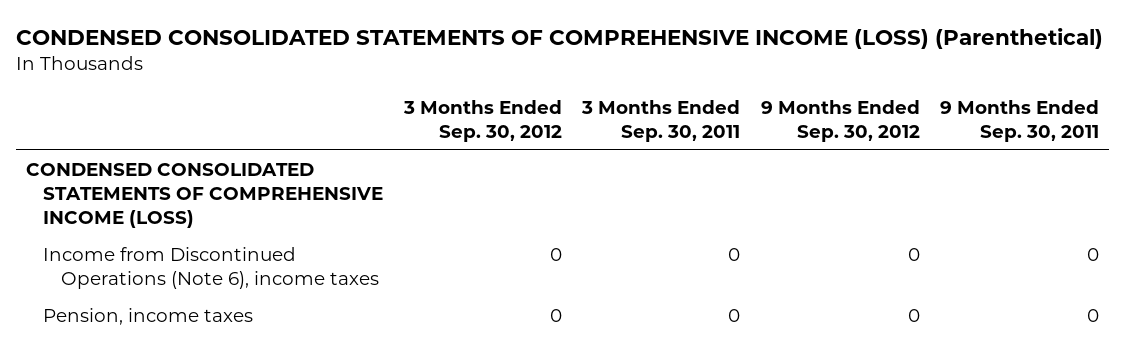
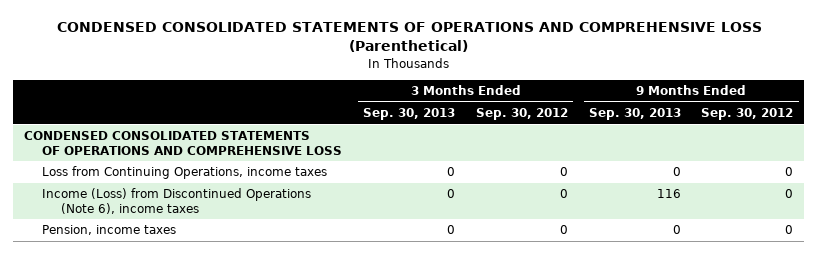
- CONDENSED CONSOLIDATED STATEMENTS OF COMPREHENSIVE INCOME (LOSS) (Parenthetical)
+ CONDENSED CONSOLIDATED STATEMENTS OF OPERATIONS AND COMPREHENSIVE LOSS (Parenthetical)
- | 3 Months Ended Sep. 30, 2012 | 3 Months Ended Sep. 30, 2011 | 9 Months Ended Sep. 30, 2012 | 9 Months Ended Sep. 30, 2011
+ | 3 Months Ended Sep. 30, 2013 | 3 Months Ended Sep. 30, 2012 | 9 Months Ended Sep. 30, 2013 | 9 Months Ended Sep. 30, 2012
- CONDENSED CONSOLIDATED STATEMENTS OF COMPREHENSIVE INCOME (LOSS)
- Income from Discontinued Operations (Note 6), income taxes | 0 | 0 | 0 | 0
+ CONDENSED CONSOLIDATED STATEMENTS OF OPERATIONS AND COMPREHENSIVE LOSS
+ Loss from Continuing Operations, income taxes | 0 | 0 | 0 | 0
+ Income (Loss) from Discontinued Operations (Note 6), income taxes | 0 | 0 | 116 | 0

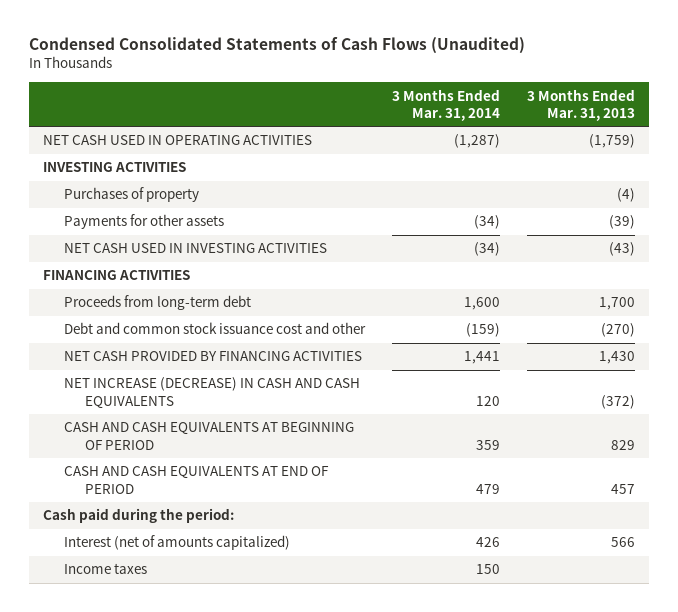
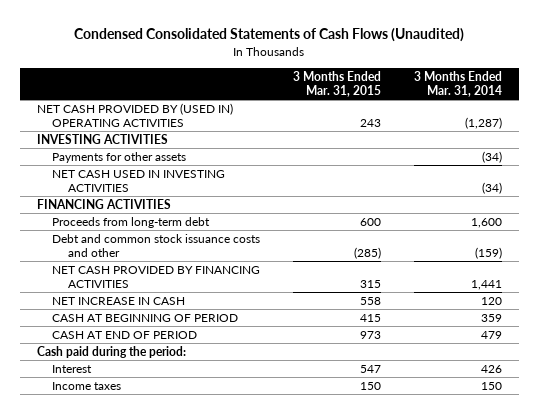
- | 3 Months Ended Mar. 31, 2014 | 3 Months Ended Mar. 31, 2013
+ | 3 Months Ended Mar. 31, 2015 | 3 Months Ended Mar. 31, 2014
- NET CASH USED IN OPERATING ACTIVITIES | (1,287) | (1,759)
+ NET CASH PROVIDED BY (USED IN) OPERATING ACTIVITIES | 243 | (1,287)
- Purchases of property | | (4)
- Debt and common stock issuance cost and other | (159) | (270)
+ Debt and common stock issuance costs and other | (285) | (159)
- NET INCREASE (DECREASE) IN CASH AND CASH EQUIVALENTS | 120 | (372)
- CASH AND CASH EQUIVALENTS AT BEGINNING OF PERIOD | 359 | 829
- CASH AND CASH EQUIVALENTS AT END OF PERIOD | 479 | 457
+ NET INCREASE IN CASH | 558 | 120
+ CASH AT BEGINNING OF PERIOD | 415 | 359
+ CASH AT END OF PERIOD | 973 | 479
- Interest (net of amounts capitalized) | 426 | 566
+ Interest | 547 | 426

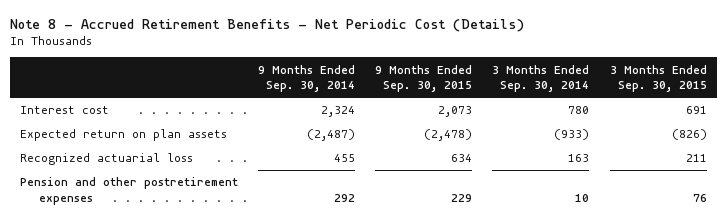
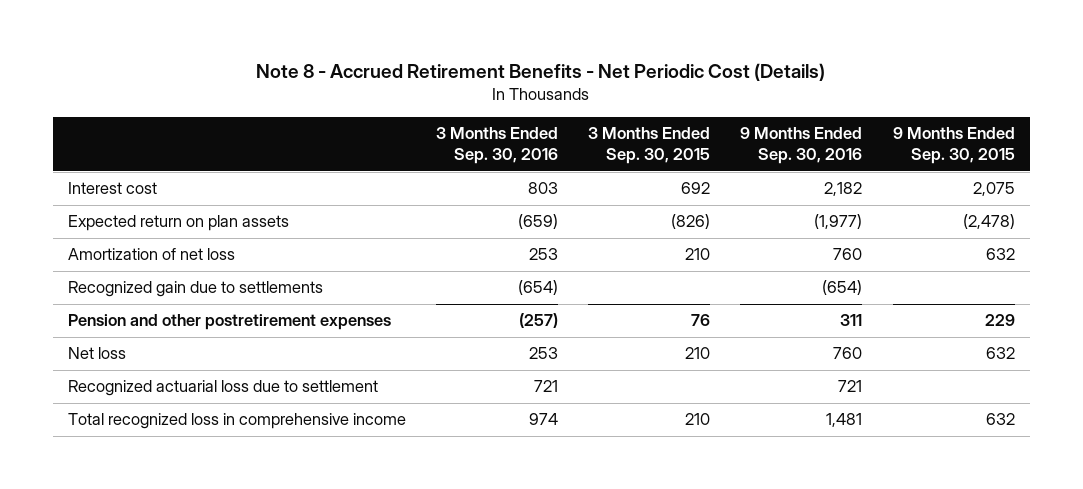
- | 9 Months Ended Sep. 30, 2014 | 9 Months Ended Sep. 30, 2015 | 3 Months Ended Sep. 30, 2014 | 3 Months Ended Sep. 30, 2015
+ | 3 Months Ended Sep. 30, 2016 | 3 Months Ended Sep. 30, 2015 | 9 Months Ended Sep. 30, 2016 | 9 Months Ended Sep. 30, 2015
- Interest cost | 2,324 | 2,073 | 780 | 691
+ Interest cost | 803 | 692 | 2,182 | 2,075
- Recognized actuarial loss | 455 | 634 | 163 | 211
+ Amortization of net loss | 253 | 210 | 760 | 632
+ Recognized gain due to settlements | (654) | | (654) |
+ Net loss | 253 | 210 | 760 | 632
+ Recognized actuarial loss due to settlement | 721 | | 721 |
+ Total recognized loss in comprehensive income | 974 | 210 | 1,481 | 632

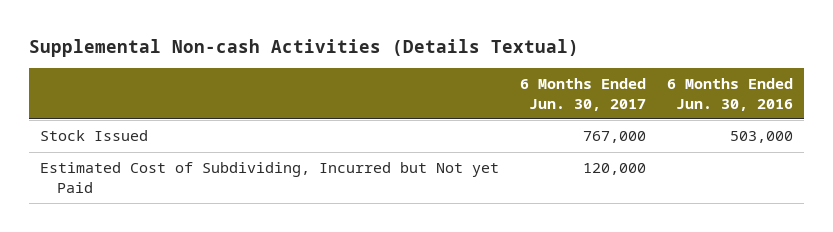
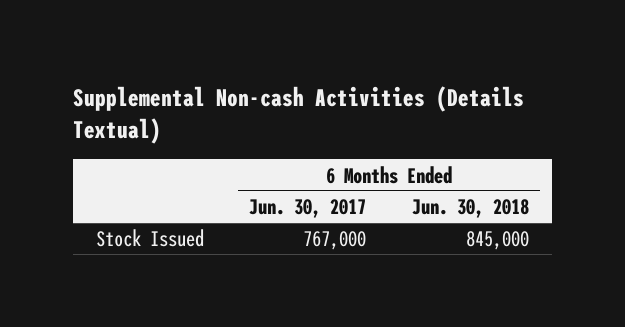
- | 6 Months Ended Jun. 30, 2017 | 6 Months Ended Jun. 30, 2016
+ | 6 Months Ended Jun. 30, 2017 | 6 Months Ended Jun. 30, 2018
- Estimated Cost of Subdividing, Incurred but Not yet Paid | 120,000 |

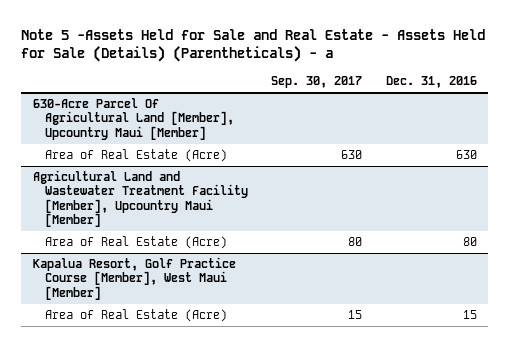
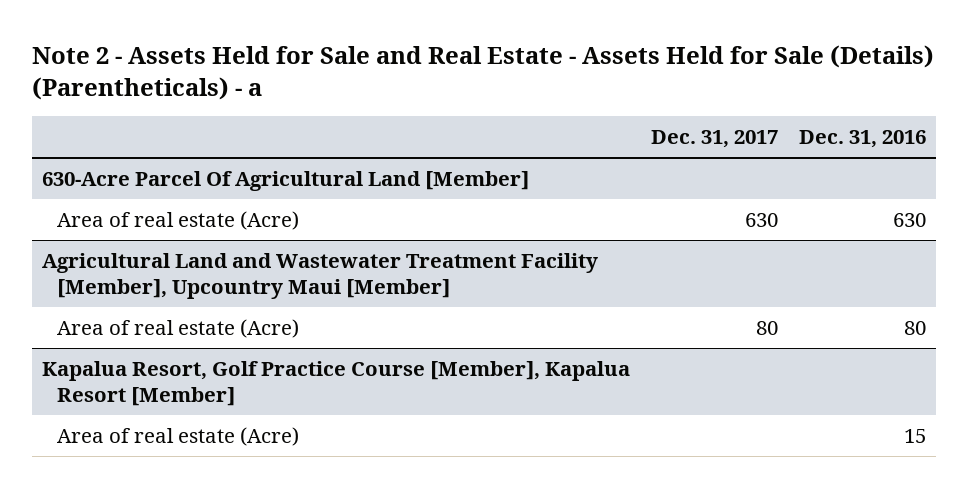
- Note 5 -Assets Held for Sale and Real Estate - Assets Held for Sale (Details) (Parentheticals) - a
+ Note 2 - Assets Held for Sale and Real Estate - Assets Held for Sale (Details) (Parentheticals) - a
- | Sep. 30, 2017 | Dec. 31, 2016
+ | Dec. 31, 2017 | Dec. 31, 2016
- 630-Acre Parcel Of Agricultural Land [Member], Upcountry Maui [Member]
- Area of Real Estate (Acre) | 630 | 630
+ 630-Acre Parcel Of Agricultural Land [Member]
+ Area of real estate (Acre) | 630 | 630
@ Agricultural Land and Wastewater Treatment Facility [Member], Upcountry Maui [Member]
- Area of Real Estate (Acre) | 80 | 80
- Kapalua Resort, Golf Practice Course [Member], West Maui [Member]
- Area of Real Estate (Acre) | 15 | 15
@ Agricultural Land and Wastewater Treatment Facility [Member], Upcountry Maui [Member]
+ Area of real estate (Acre) | 80 | 80
+ Kapalua Resort, Golf Practice Course [Member], Kapalua Resort [Member]
+ Area of real estate (Acre) | | 15

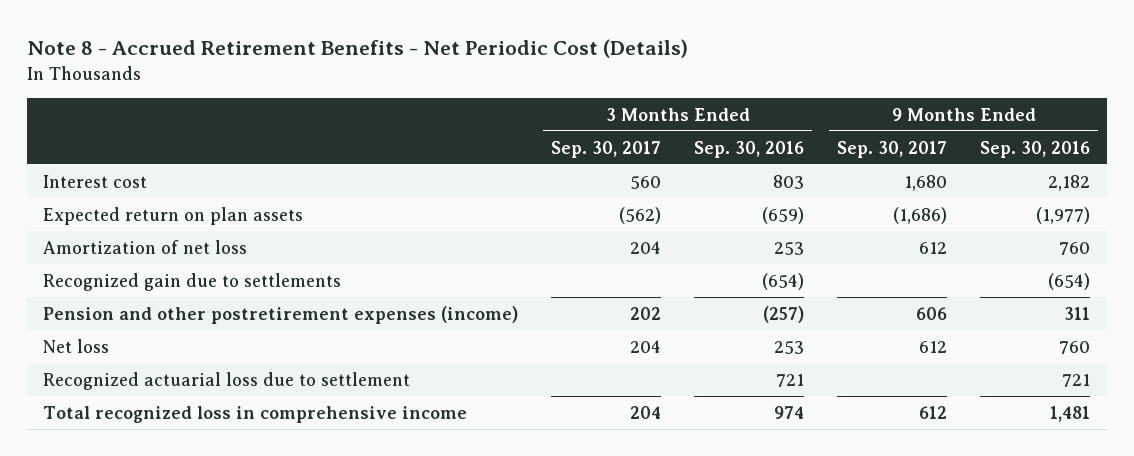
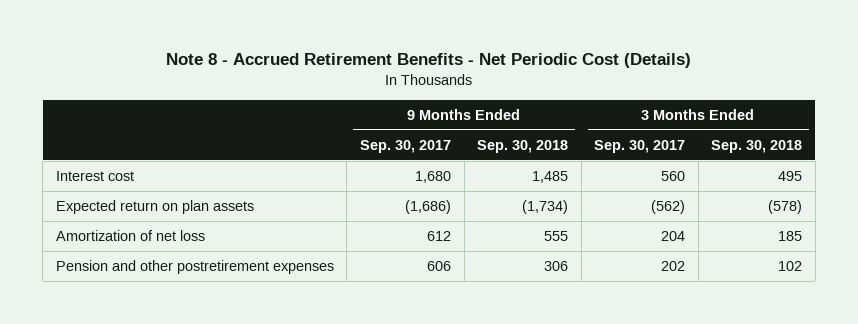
- | 3 Months Ended Sep. 30, 2017 | 3 Months Ended Sep. 30, 2016 | 9 Months Ended Sep. 30, 2017 | 9 Months Ended Sep. 30, 2016
+ | 9 Months Ended Sep. 30, 2017 | 9 Months Ended Sep. 30, 2018 | 3 Months Ended Sep. 30, 2017 | 3 Months Ended Sep. 30, 2018
- Recognized gain due to settlements | | (654) | | (654)
- Pension and other postretirement expenses (income) | 202 | (257) | 606 | 311
- Net loss | 204 | 253 | 612 | 760
- Recognized actuarial loss due to settlement | | 721 | | 721
- Total recognized loss in comprehensive income | 204 | 974 | 612 | 1,481
+ Pension and other postretirement expenses | 606 | 306 | 202 | 102

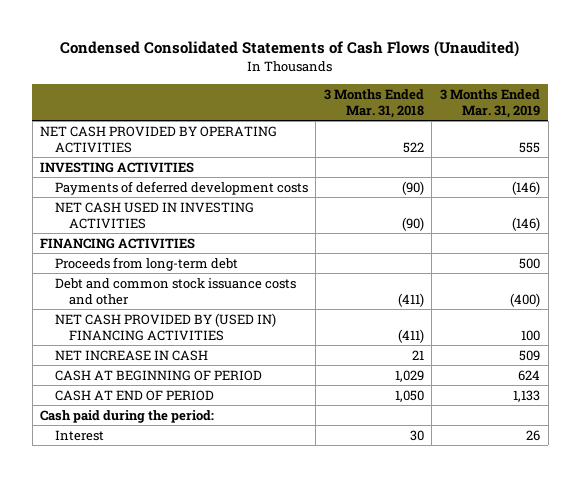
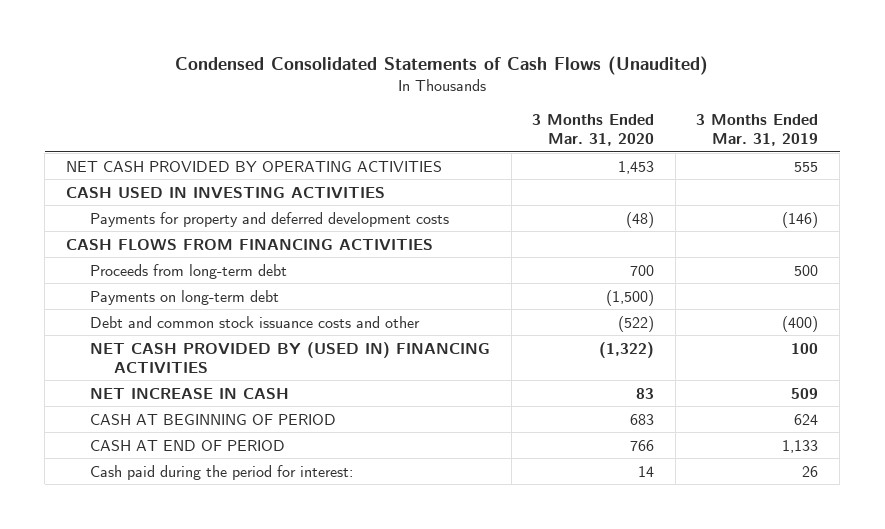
- | 3 Months Ended Mar. 31, 2018 | 3 Months Ended Mar. 31, 2019
+ | 3 Months Ended Mar. 31, 2020 | 3 Months Ended Mar. 31, 2019
- INVESTING ACTIVITIES
- Payments of deferred development costs | (90) | (146)
- NET CASH USED IN INVESTING ACTIVITIES | (90) | (146)
- FINANCING ACTIVITIES
+ CASH USED IN INVESTING ACTIVITIES
+ Payments for property and deferred development costs | (48) | (146)
+ CASH FLOWS FROM FINANCING ACTIVITIES
+ Payments on long-term debt | (1,500) |
- Cash paid during the period:
- Interest | 30 | 26
+ Cash paid during the period for interest: | 14 | 26

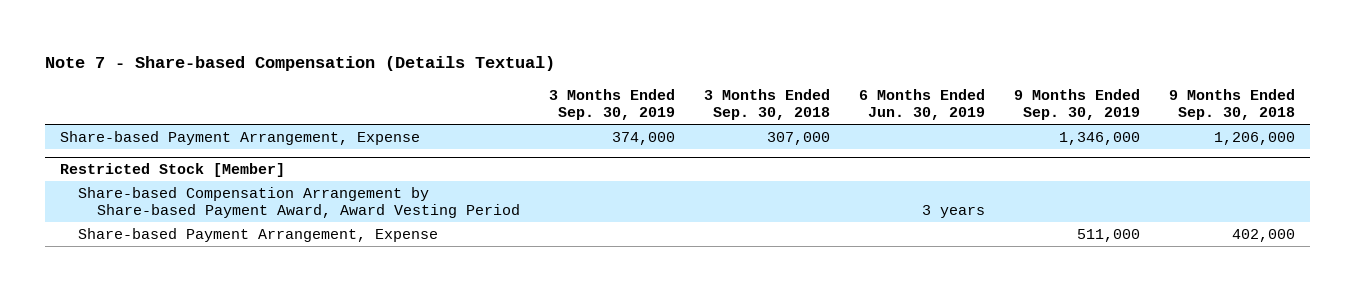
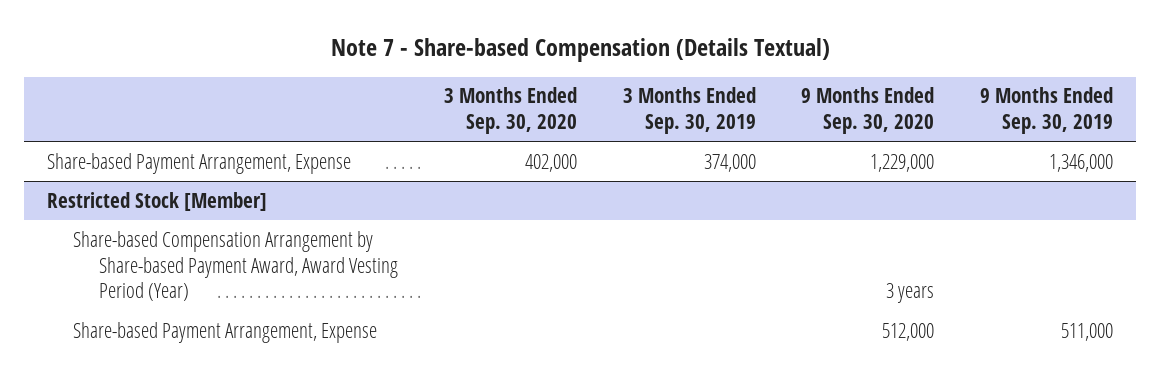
- | 3 Months Ended Sep. 30, 2019 | 3 Months Ended Sep. 30, 2018 | 6 Months Ended Jun. 30, 2019 | 9 Months Ended Sep. 30, 2019 | 9 Months Ended Sep. 30, 2018
+ | 3 Months Ended Sep. 30, 2020 | 3 Months Ended Sep. 30, 2019 | 9 Months Ended Sep. 30, 2020 | 9 Months Ended Sep. 30, 2019
@ Restricted Stock [Member]
- Share-based Compensation Arrangement by Share-based Payment Award, Award Vesting Period | | | 3 years | |
+ Share-based Compensation Arrangement by Share-based Payment Award, Award Vesting Period (Year) | | | 3 years |

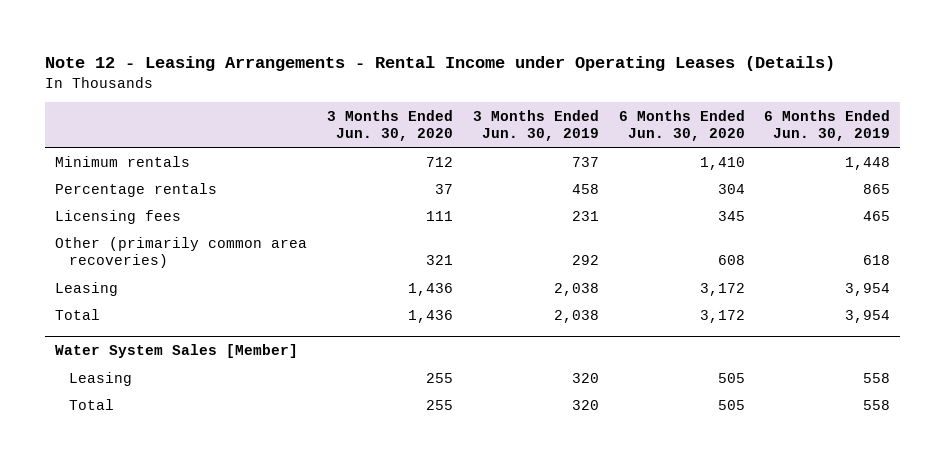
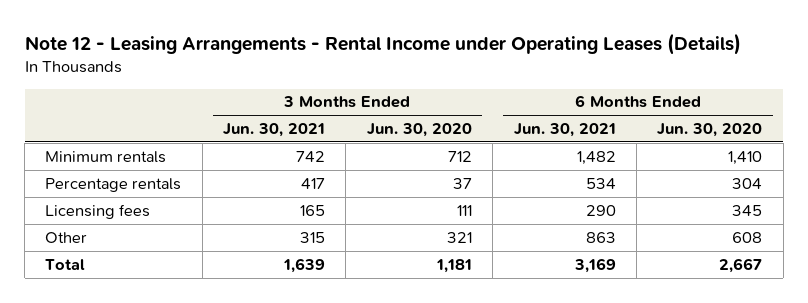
- | 3 Months Ended Jun. 30, 2020 | 3 Months Ended Jun. 30, 2019 | 6 Months Ended Jun. 30, 2020 | 6 Months Ended Jun. 30, 2019
+ | 3 Months Ended Jun. 30, 2021 | 3 Months Ended Jun. 30, 2020 | 6 Months Ended Jun. 30, 2021 | 6 Months Ended Jun. 30, 2020
- Other (primarily common area recoveries) | 321 | 292 | 608 | 618
- Leasing | 1,436 | 2,038 | 3,172 | 3,954
- Total | 1,436 | 2,038 | 3,172 | 3,954
- Water System Sales [Member]
- Leasing | 255 | 320 | 505 | 558
- Total | 255 | 320 | 505 | 558
+ Other | 315 | 321 | 863 | 608
+ Total | 1,639 | 1,181 | 3,169 | 2,667

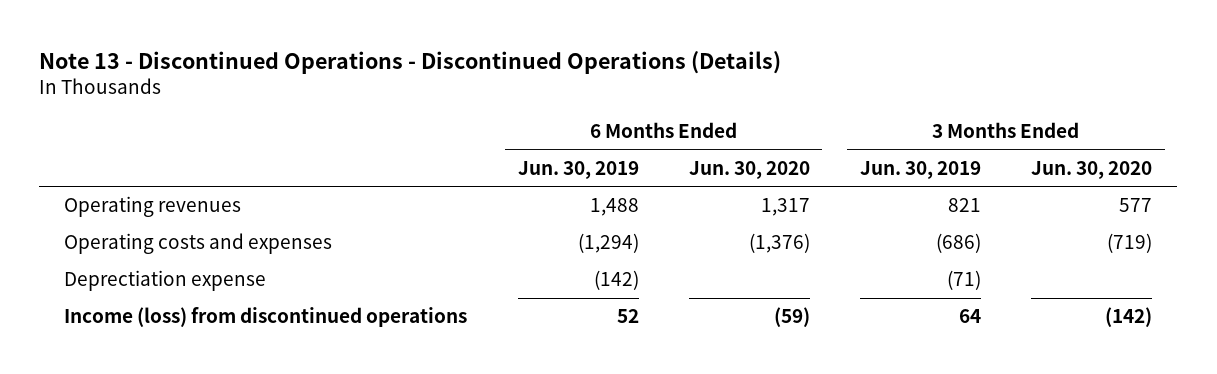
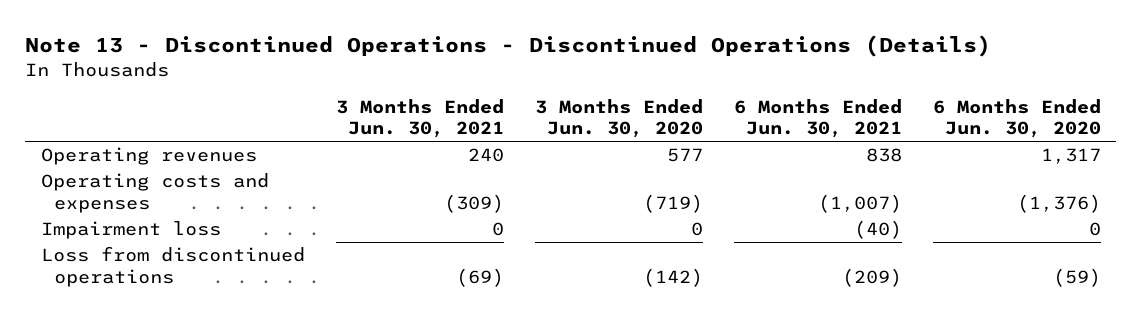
- | 6 Months Ended Jun. 30, 2019 | 6 Months Ended Jun. 30, 2020 | 3 Months Ended Jun. 30, 2019 | 3 Months Ended Jun. 30, 2020
+ | 3 Months Ended Jun. 30, 2021 | 3 Months Ended Jun. 30, 2020 | 6 Months Ended Jun. 30, 2021 | 6 Months Ended Jun. 30, 2020
- Deprectiation expense | (142) | | (71) |
- Income (loss) from discontinued operations | 52 | (59) | 64 | (142)
+ Impairment loss | 0 | 0 | (40) | 0
+ Loss from discontinued operations | (69) | (142) | (209) | (59)

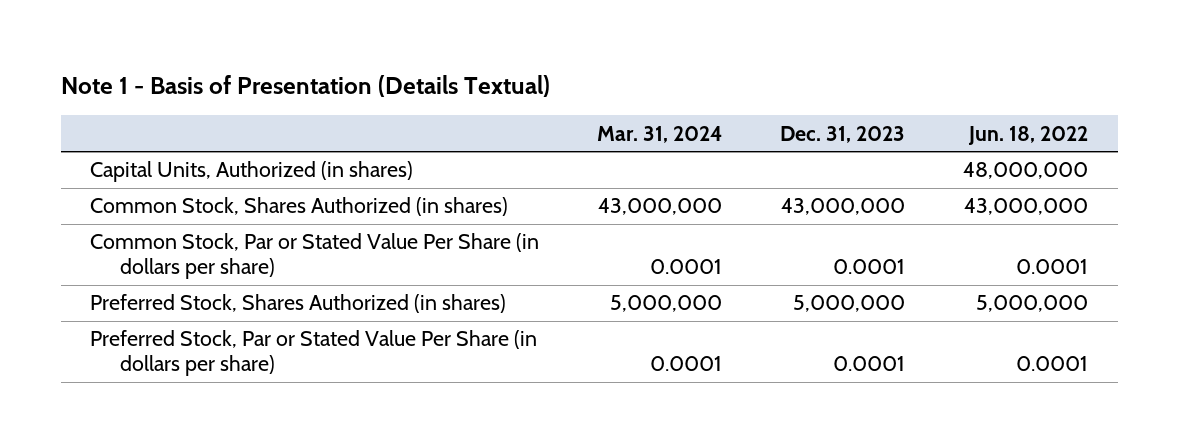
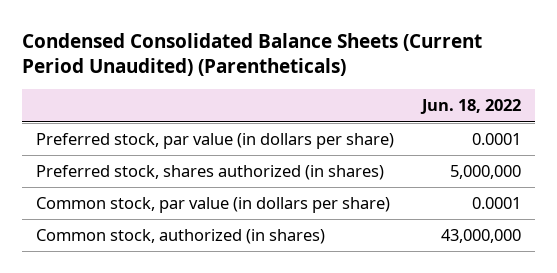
- Note 1 - Basis of Presentation (Details Textual)
+ Condensed Consolidated Balance Sheets (Current Period Unaudited) (Parentheticals)
- | Mar. 31, 2024 | Dec. 31, 2023 | Jun. 18, 2022
+ | Jun. 18, 2022
- Capital Units, Authorized (in shares) | | | 48,000,000
- Common Stock, Shares Authorized (in shares) | 43,000,000 | 43,000,000 | 43,000,000
- Common Stock, Par or Stated Value Per Share (in dollars per share) | 0.0001 | 0.0001 | 0.0001
- Preferred Stock, Shares Authorized (in shares) | 5,000,000 | 5,000,000 | 5,000,000
- Preferred Stock, Par or Stated Value Per Share (in dollars per share) | 0.0001 | 0.0001 | 0.0001
+ Preferred stock, par value (in dollars per share) | 0.0001
+ Preferred stock, shares authorized (in shares) | 5,000,000
+ Common stock, par value (in dollars per share) | 0.0001
+ Common stock, authorized (in shares) | 43,000,000

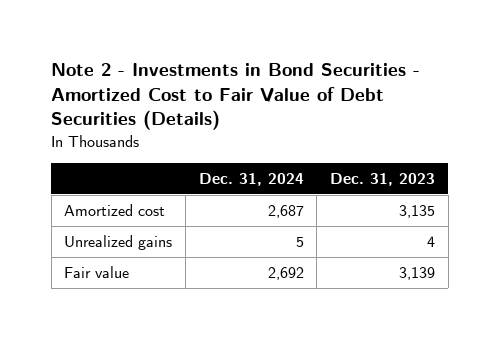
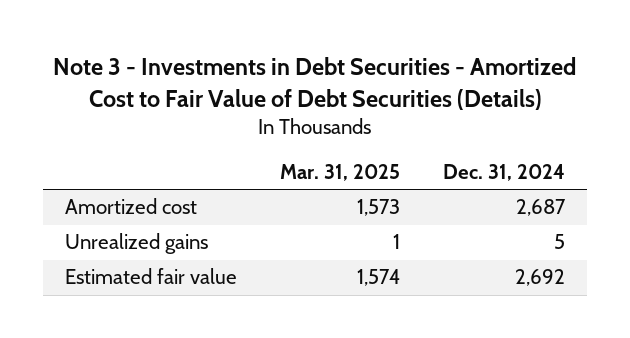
- Note 2 - Investments in Bond Securities - Amortized Cost to Fair Value of Debt Securities (Details)
+ Note 3 - Investments in Debt Securities - Amortized Cost to Fair Value of Debt Securities (Details)
- | Dec. 31, 2024 | Dec. 31, 2023
+ | Mar. 31, 2025 | Dec. 31, 2024
- Fair value | 2,692 | 3,139
+ Estimated fair value | 1,574 | 2,692

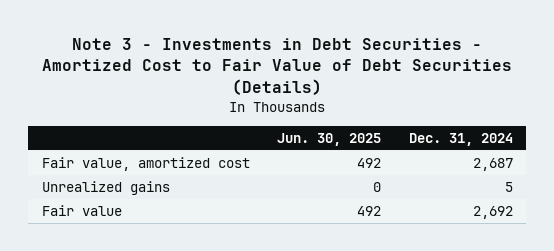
- | Mar. 31, 2025 | Dec. 31, 2024
+ | Jun. 30, 2025 | Dec. 31, 2024
- Amortized cost | 1,573 | 2,687
+ Fair value, amortized cost | 492 | 2,687
- Estimated fair value | 1,574 | 2,692
+ Fair value | 492 | 2,692

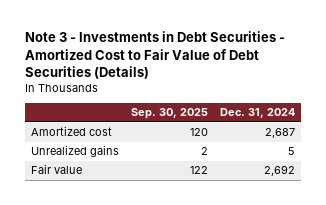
- | Jun. 30, 2025 | Dec. 31, 2024
+ | Sep. 30, 2025 | Dec. 31, 2024
- Fair value, amortized cost | 492 | 2,687
+ Amortized cost | 120 | 2,687

